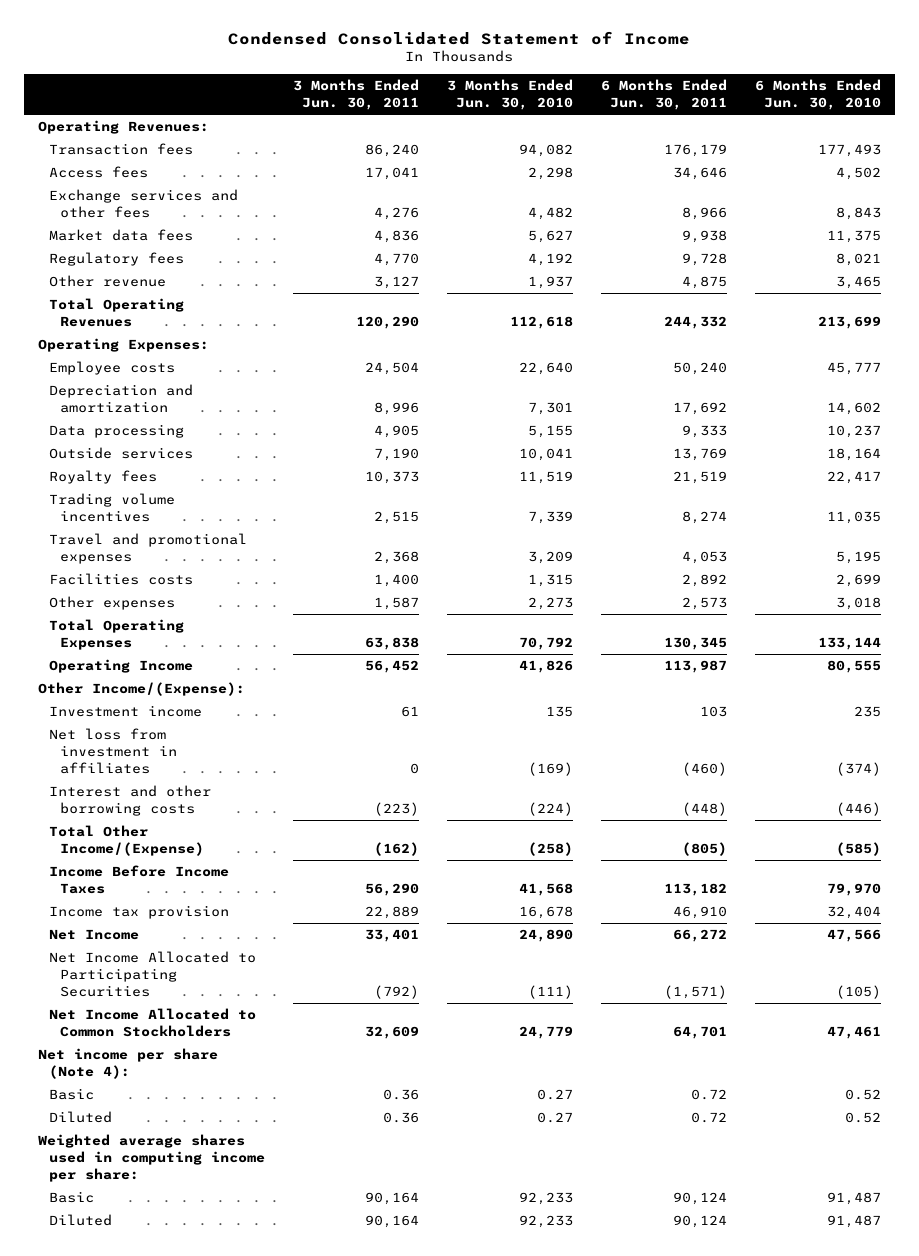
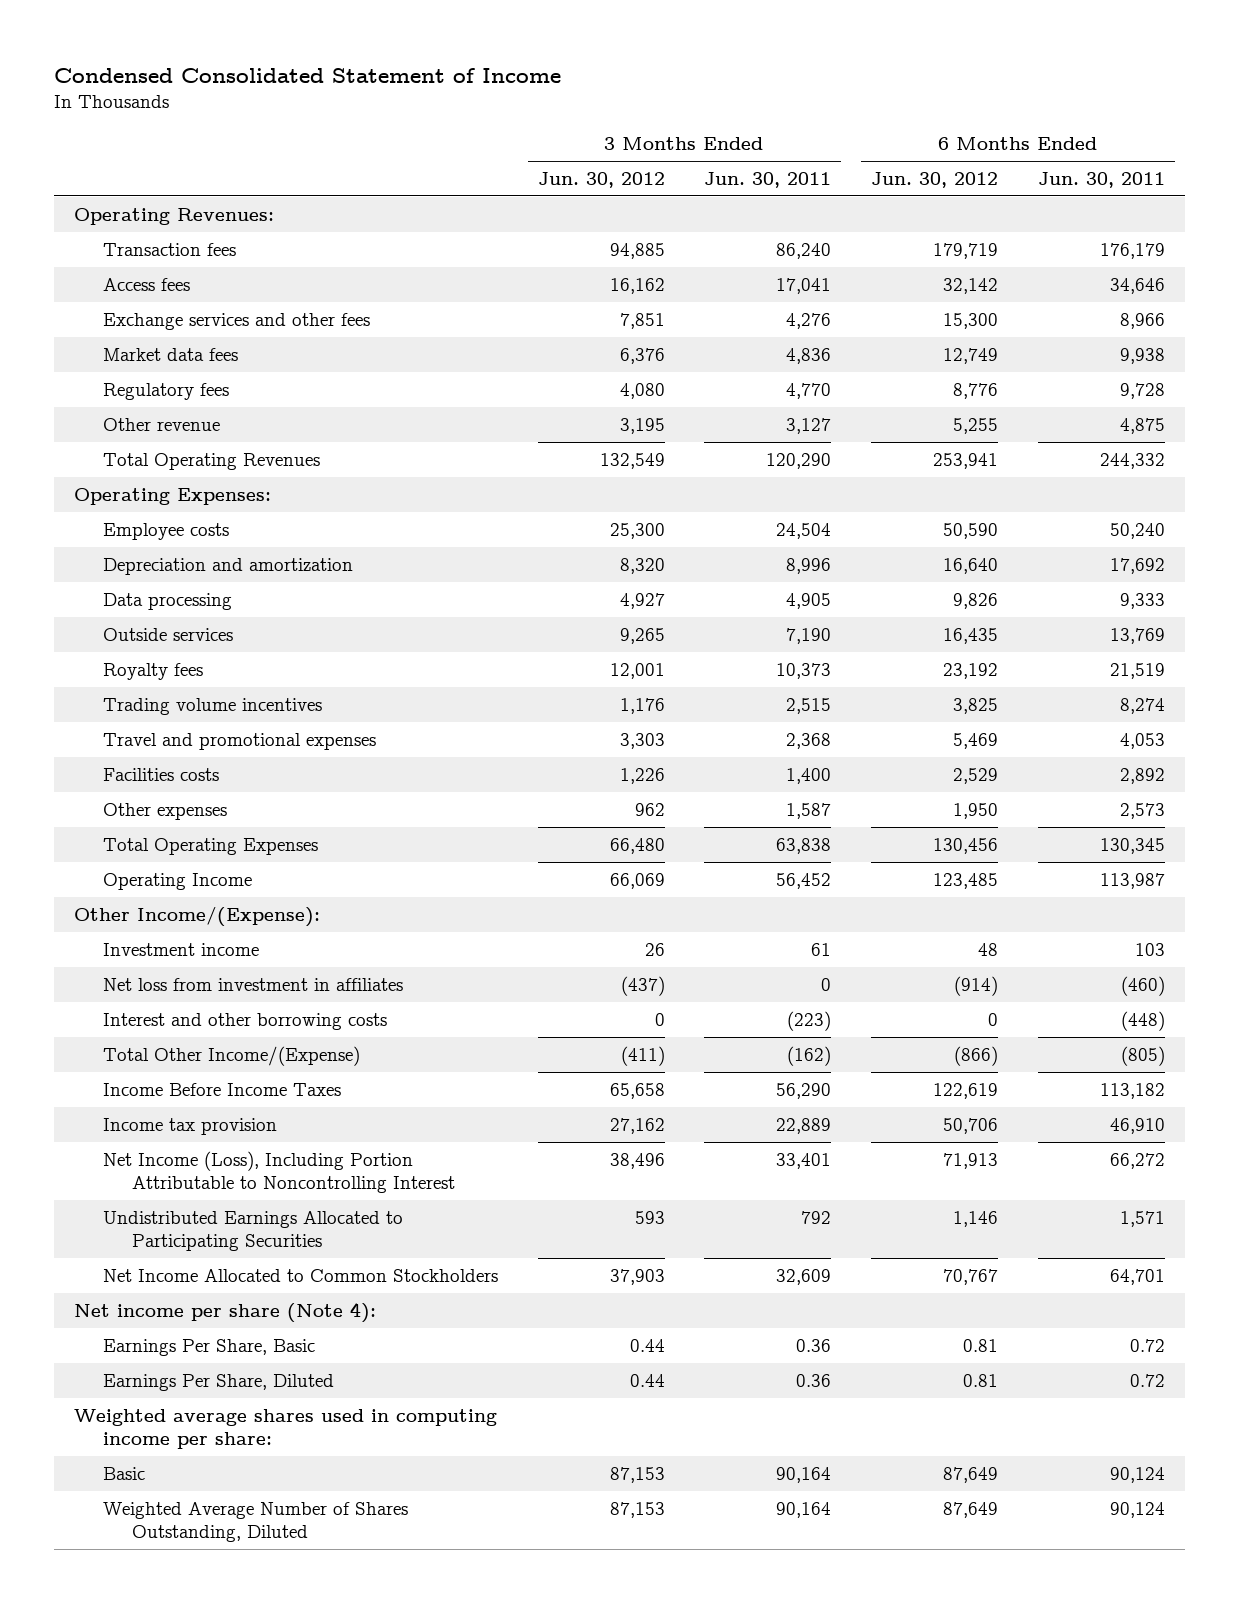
- | 3 Months Ended Jun. 30, 2011 | 3 Months Ended Jun. 30, 2010 | 6 Months Ended Jun. 30, 2011 | 6 Months Ended Jun. 30, 2010
+ | 3 Months Ended Jun. 30, 2012 | 3 Months Ended Jun. 30, 2011 | 6 Months Ended Jun. 30, 2012 | 6 Months Ended Jun. 30, 2011
- Net Income | 33,401 | 24,890 | 66,272 | 47,566
- Net Income Allocated to Participating Securities | (792) | (111) | (1,571) | (105)
+ Net Income (Loss), Including Portion Attributable to Noncontrolling Interest | 38,496 | 33,401 | 71,913 | 66,272
+ Undistributed Earnings Allocated to Participating Securities | 593 | 792 | 1,146 | 1,571
- Basic | 0.36 | 0.27 | 0.72 | 0.52
- Diluted | 0.36 | 0.27 | 0.72 | 0.52
+ Earnings Per Share, Basic | 0.44 | 0.36 | 0.81 | 0.72
+ Earnings Per Share, Diluted | 0.44 | 0.36 | 0.81 | 0.72
- Diluted | 90,164 | 92,233 | 90,124 | 91,487
+ Weighted Average Number of Shares Outstanding, Diluted | 87,153 | 90,164 | 87,649 | 90,124

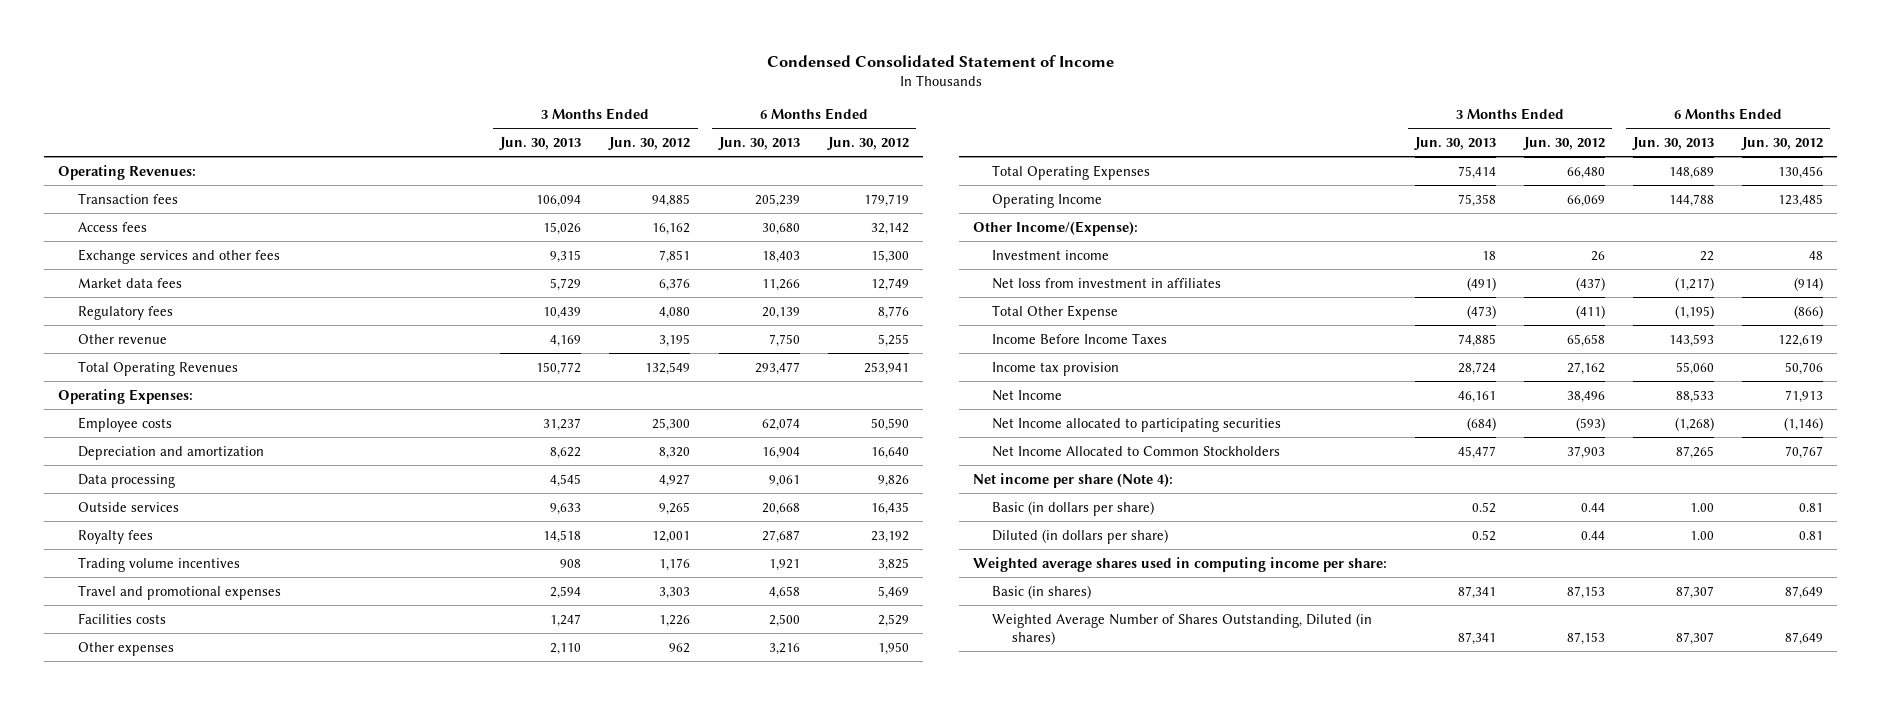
- | 3 Months Ended Jun. 30, 2012 | 3 Months Ended Jun. 30, 2011 | 6 Months Ended Jun. 30, 2012 | 6 Months Ended Jun. 30, 2011
+ | 3 Months Ended Jun. 30, 2013 | 3 Months Ended Jun. 30, 2012 | 6 Months Ended Jun. 30, 2013 | 6 Months Ended Jun. 30, 2012
- Interest and other borrowing costs | 0 | (223) | 0 | (448)
- Total Other Income/(Expense) | (411) | (162) | (866) | (805)
+ Total Other Expense | (473) | (411) | (1,195) | (866)
- Net Income (Loss), Including Portion Attributable to Noncontrolling Interest | 38,496 | 33,401 | 71,913 | 66,272
- Undistributed Earnings Allocated to Participating Securities | 593 | 792 | 1,146 | 1,571
+ Net Income | 46,161 | 38,496 | 88,533 | 71,913
+ Net Income allocated to participating securities | (684) | (593) | (1,268) | (1,146)
- Earnings Per Share, Basic | 0.44 | 0.36 | 0.81 | 0.72
- Earnings Per Share, Diluted | 0.44 | 0.36 | 0.81 | 0.72
+ Basic (in dollars per share) | 0.52 | 0.44 | 1.00 | 0.81
+ Diluted (in dollars per share) | 0.52 | 0.44 | 1.00 | 0.81
- Basic | 87,153 | 90,164 | 87,649 | 90,124
- Weighted Average Number of Shares Outstanding, Diluted | 87,153 | 90,164 | 87,649 | 90,124
+ Basic (in shares) | 87,341 | 87,153 | 87,307 | 87,649
+ Weighted Average Number of Shares Outstanding, Diluted (in shares) | 87,341 | 87,153 | 87,307 | 87,649

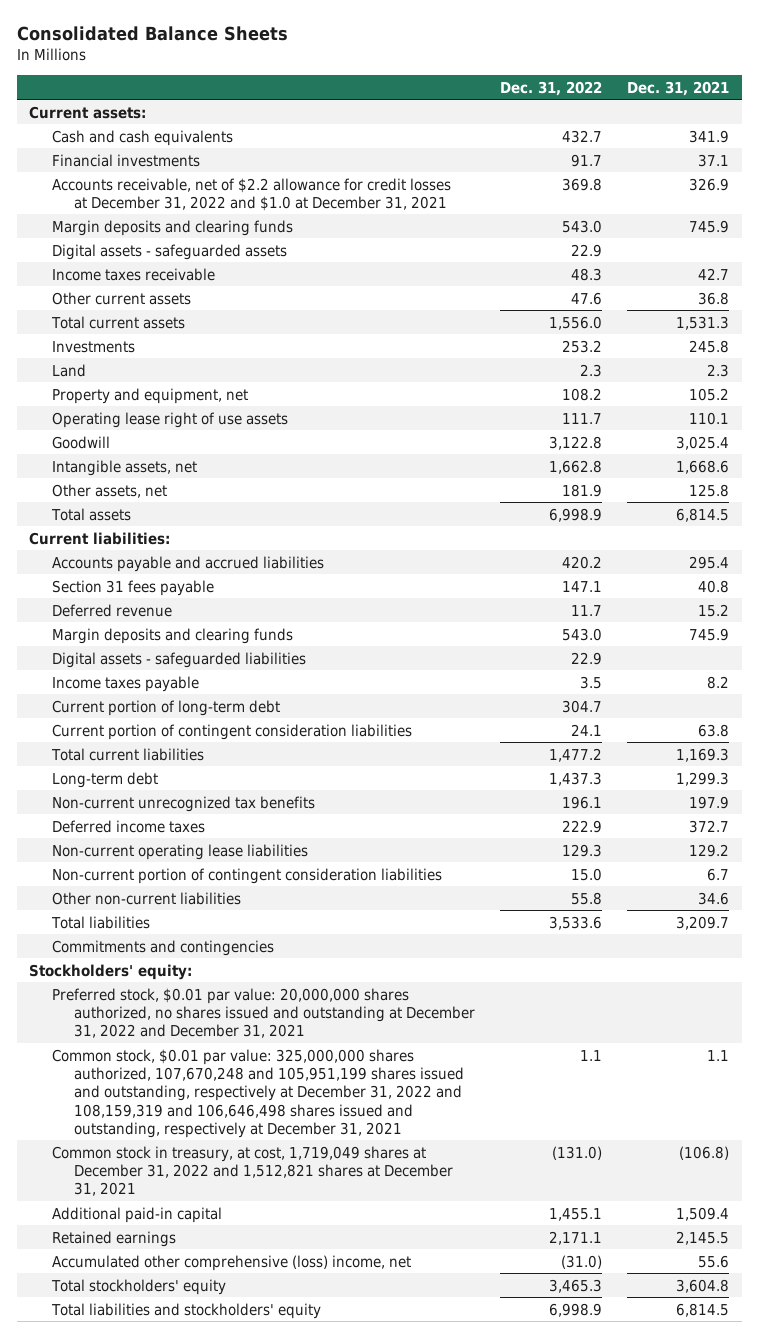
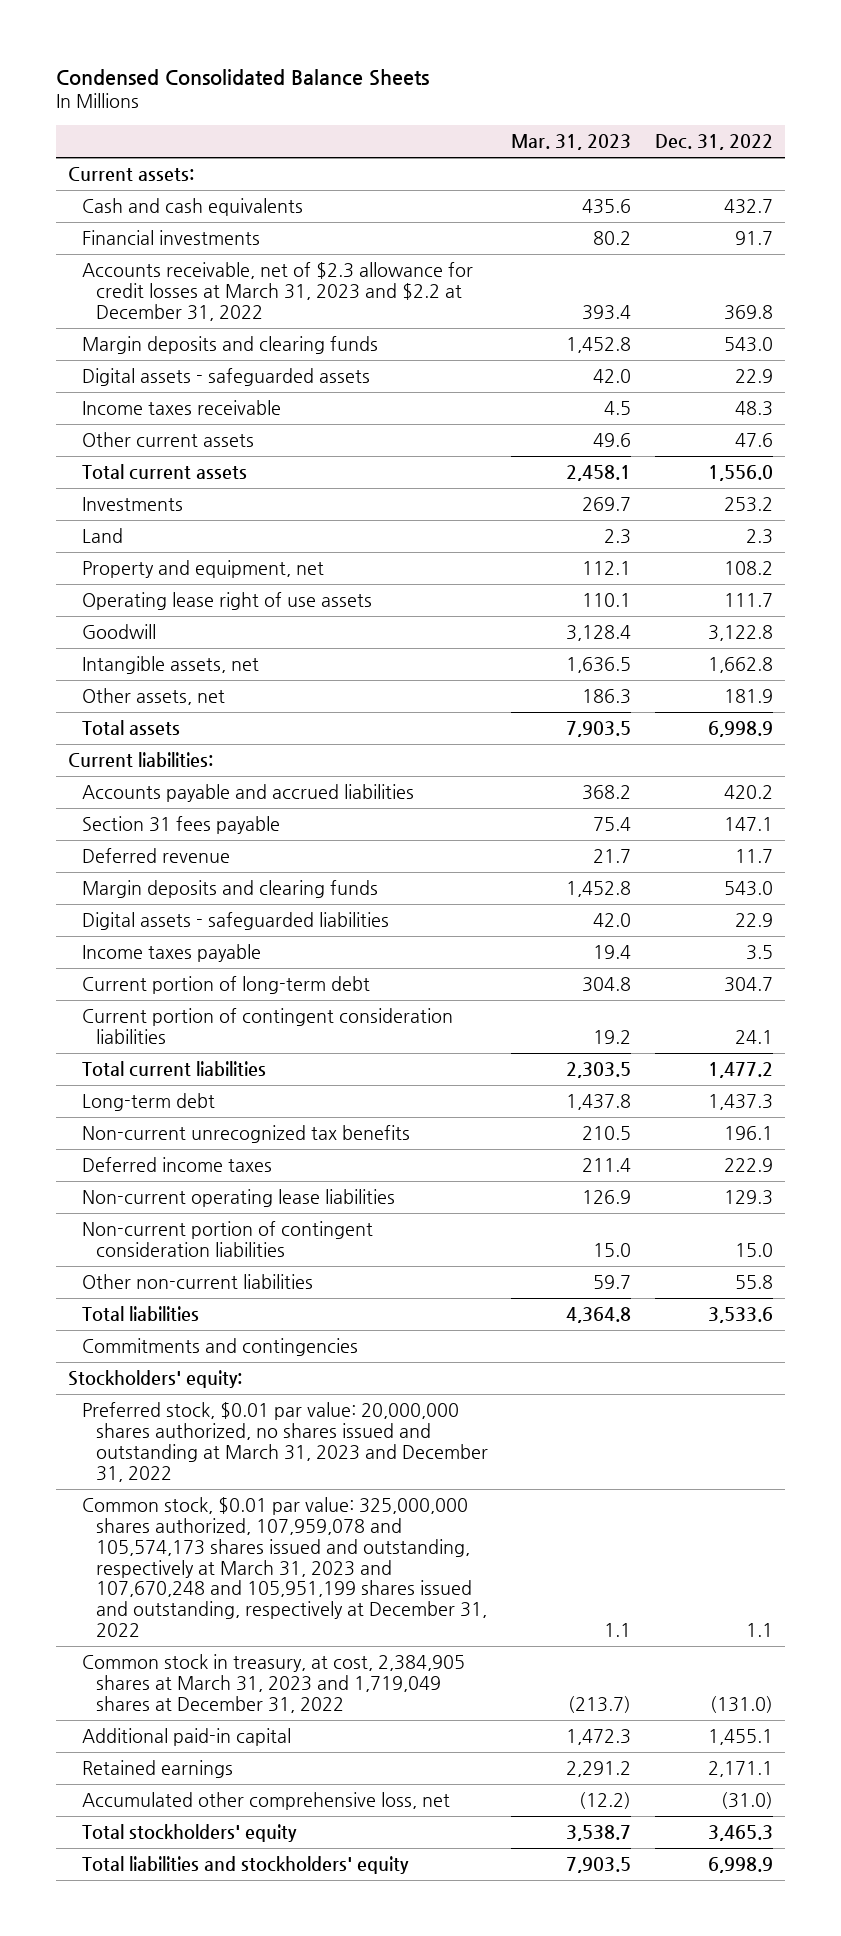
- Consolidated Balance Sheets
+ Condensed Consolidated Balance Sheets
- | Dec. 31, 2022 | Dec. 31, 2021
+ | Mar. 31, 2023 | Dec. 31, 2022
- Accounts receivable, net of $2.2 allowance for credit losses at December 31, 2022 and $1.0 at December 31, 2021 | 369.8 | 326.9
+ Accounts receivable, net of $2.3 allowance for credit losses at March 31, 2023 and $2.2 at December 31, 2022 | 393.4 | 369.8
- Preferred stock, $0.01 par value: 20,000,000 shares authorized, no shares issued and outstanding at December 31, 2022 and December 31, 2021
- Common stock, $0.01 par value: 325,000,000 shares authorized, 107,670,248 and 105,951,199 shares issued and outstanding, respectively at December 31, 2022 and 108,159,319 and 106,646,498 shares issued and outstanding, respectively at December 31, 2021 | 1.1 | 1.1
- Common stock in treasury, at cost, 1,719,049 shares at December 31, 2022 and 1,512,821 shares at December 31, 2021 | (131.0) | (106.8)
+ Preferred stock, $0.01 par value: 20,000,000 shares authorized, no shares issued and outstanding at March 31, 2023 and December 31, 2022
+ Common stock, $0.01 par value: 325,000,000 shares authorized, 107,959,078 and 105,574,173 shares issued and outstanding, respectively at March 31, 2023 and 107,670,248 and 105,951,199 shares issued and outstanding, respectively at December 31, 2022 | 1.1 | 1.1
+ Common stock in treasury, at cost, 2,384,905 shares at March 31, 2023 and 1,719,049 shares at December 31, 2022 | (213.7) | (131.0)
- Accumulated other comprehensive (loss) income, net | (31.0) | 55.6
+ Accumulated other comprehensive loss, net | (12.2) | (31.0)

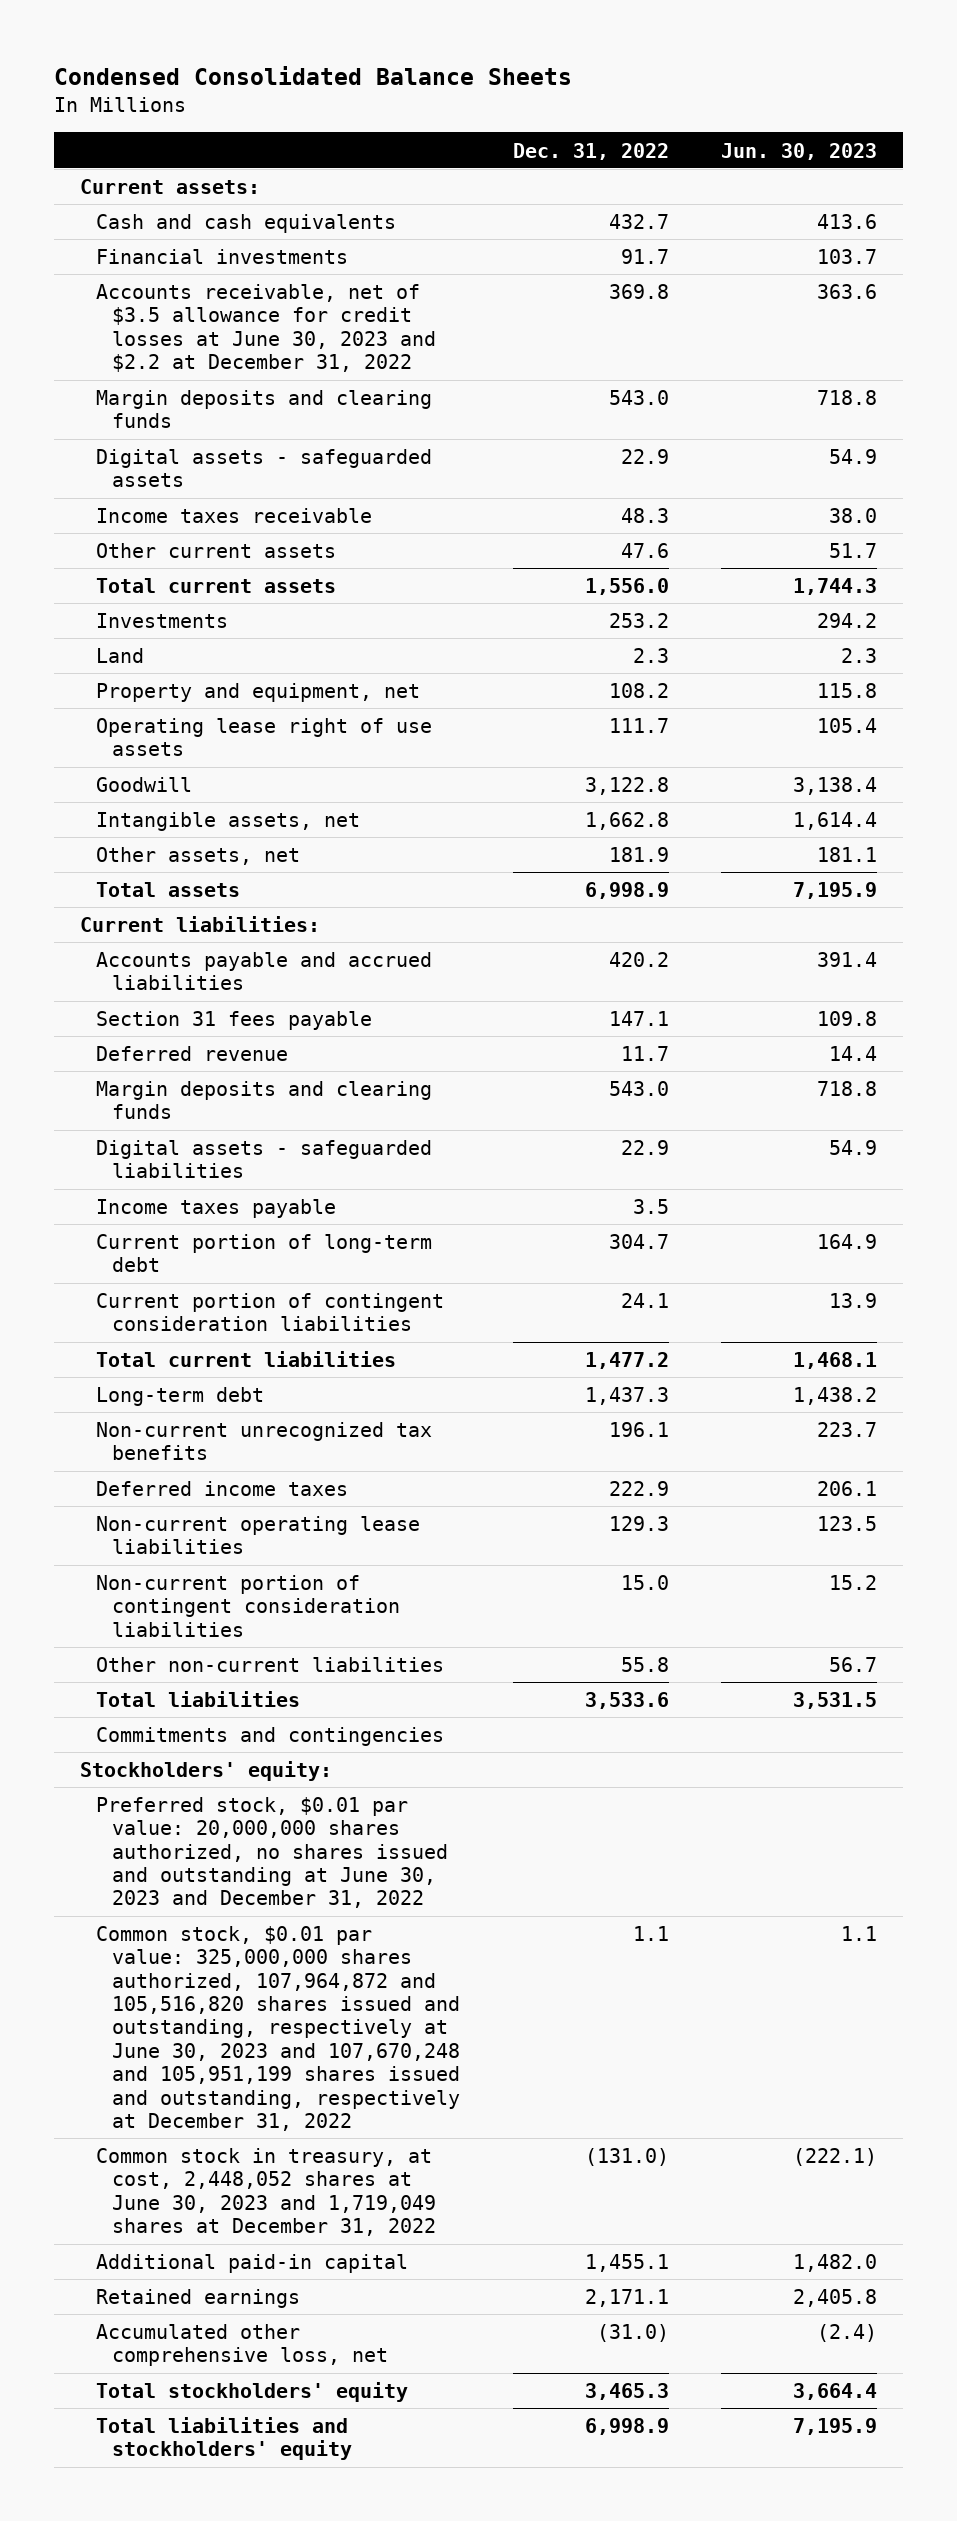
- | Mar. 31, 2023 | Dec. 31, 2022
+ | Dec. 31, 2022 | Jun. 30, 2023
- Accounts receivable, net of $2.3 allowance for credit losses at March 31, 2023 and $2.2 at December 31, 2022 | 393.4 | 369.8
+ Accounts receivable, net of $3.5 allowance for credit losses at June 30, 2023 and $2.2 at December 31, 2022 | 369.8 | 363.6
- Preferred stock, $0.01 par value: 20,000,000 shares authorized, no shares issued and outstanding at March 31, 2023 and December 31, 2022
- Common stock, $0.01 par value: 325,000,000 shares authorized, 107,959,078 and 105,574,173 shares issued and outstanding, respectively at March 31, 2023 and 107,670,248 and 105,951,199 shares issued and outstanding, respectively at December 31, 2022 | 1.1 | 1.1
- Common stock in treasury, at cost, 2,384,905 shares at March 31, 2023 and 1,719,049 shares at December 31, 2022 | (213.7) | (131.0)
+ Preferred stock, $0.01 par value: 20,000,000 shares authorized, no shares issued and outstanding at June 30, 2023 and December 31, 2022
+ Common stock, $0.01 par value: 325,000,000 shares authorized, 107,964,872 and 105,516,820 shares issued and outstanding, respectively at June 30, 2023 and 107,670,248 and 105,951,199 shares issued and outstanding, respectively at December 31, 2022 | 1.1 | 1.1
+ Common stock in treasury, at cost, 2,448,052 shares at June 30, 2023 and 1,719,049 shares at December 31, 2022 | (131.0) | (222.1)

